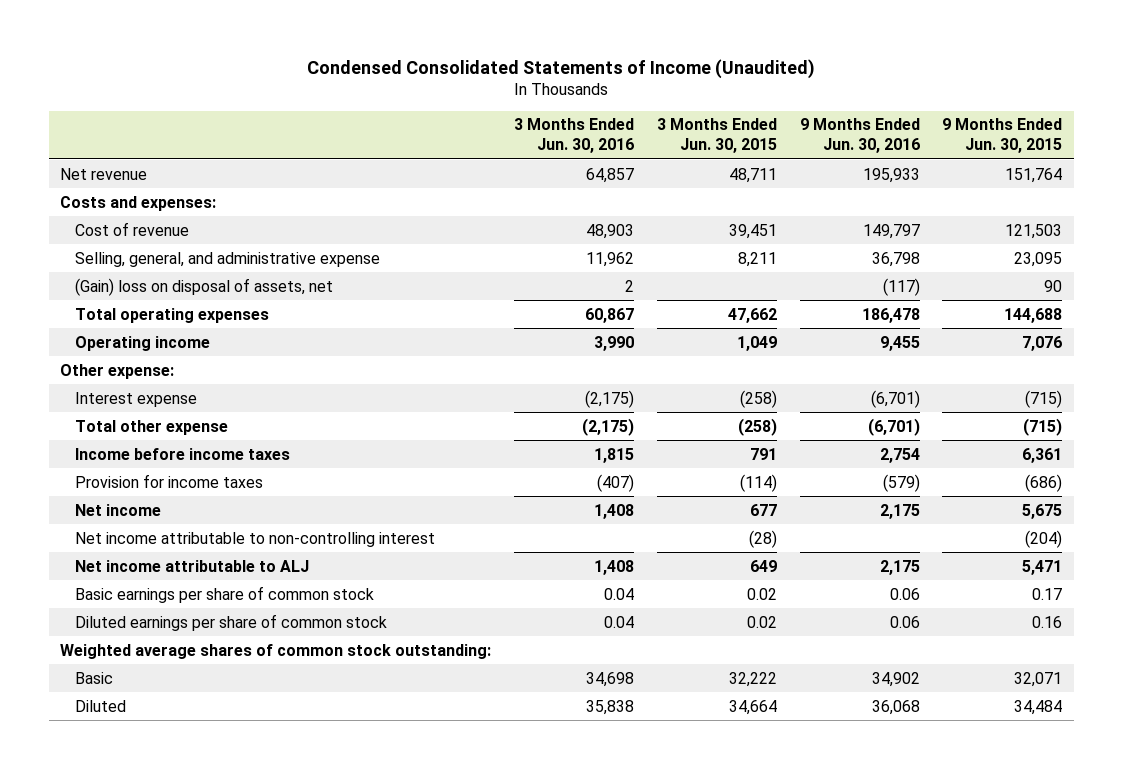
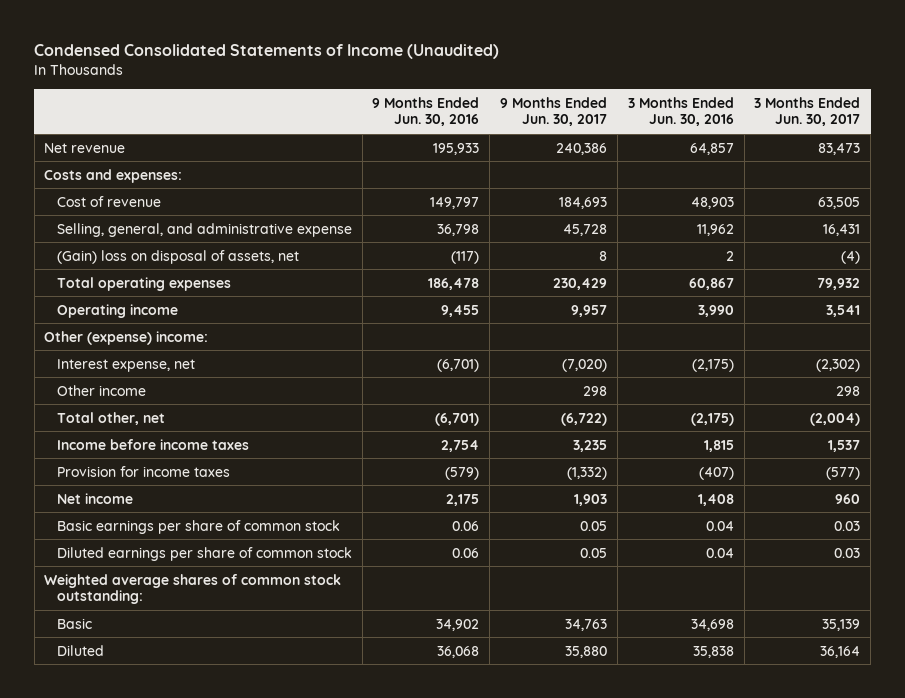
- | 3 Months Ended Jun. 30, 2016 | 3 Months Ended Jun. 30, 2015 | 9 Months Ended Jun. 30, 2016 | 9 Months Ended Jun. 30, 2015
+ | 9 Months Ended Jun. 30, 2016 | 9 Months Ended Jun. 30, 2017 | 3 Months Ended Jun. 30, 2016 | 3 Months Ended Jun. 30, 2017
- Other expense:
- Interest expense | (2,175) | (258) | (6,701) | (715)
- Total other expense | (2,175) | (258) | (6,701) | (715)
+ Other (expense) income:
+ Interest expense, net | (6,701) | (7,020) | (2,175) | (2,302)
+ Other income | | 298 | | 298
+ Total other, net | (6,701) | (6,722) | (2,175) | (2,004)
- Net income attributable to non-controlling interest | | (28) | | (204)
- Net income attributable to ALJ | 1,408 | 649 | 2,175 | 5,471

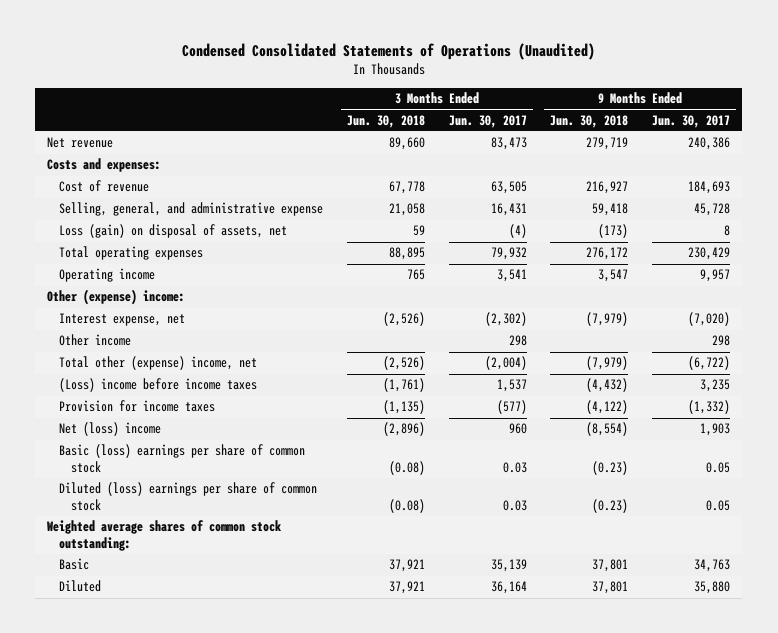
- Condensed Consolidated Statements of Income (Unaudited)
+ Condensed Consolidated Statements of Operations (Unaudited)
- | 9 Months Ended Jun. 30, 2016 | 9 Months Ended Jun. 30, 2017 | 3 Months Ended Jun. 30, 2016 | 3 Months Ended Jun. 30, 2017
+ | 3 Months Ended Jun. 30, 2018 | 3 Months Ended Jun. 30, 2017 | 9 Months Ended Jun. 30, 2018 | 9 Months Ended Jun. 30, 2017
- (Gain) loss on disposal of assets, net | (117) | 8 | 2 | (4)
+ Loss (gain) on disposal of assets, net | 59 | (4) | (173) | 8
- Total other, net | (6,701) | (6,722) | (2,175) | (2,004)
- Income before income taxes | 2,754 | 3,235 | 1,815 | 1,537
+ Total other (expense) income, net | (2,526) | (2,004) | (7,979) | (6,722)
+ (Loss) income before income taxes | (1,761) | 1,537 | (4,432) | 3,235
- Net income | 2,175 | 1,903 | 1,408 | 960
- Basic earnings per share of common stock | 0.06 | 0.05 | 0.04 | 0.03
- Diluted earnings per share of common stock | 0.06 | 0.05 | 0.04 | 0.03
+ Net (loss) income | (2,896) | 960 | (8,554) | 1,903
+ Basic (loss) earnings per share of common stock | (0.08) | 0.03 | (0.23) | 0.05
+ Diluted (loss) earnings per share of common stock | (0.08) | 0.03 | (0.23) | 0.05

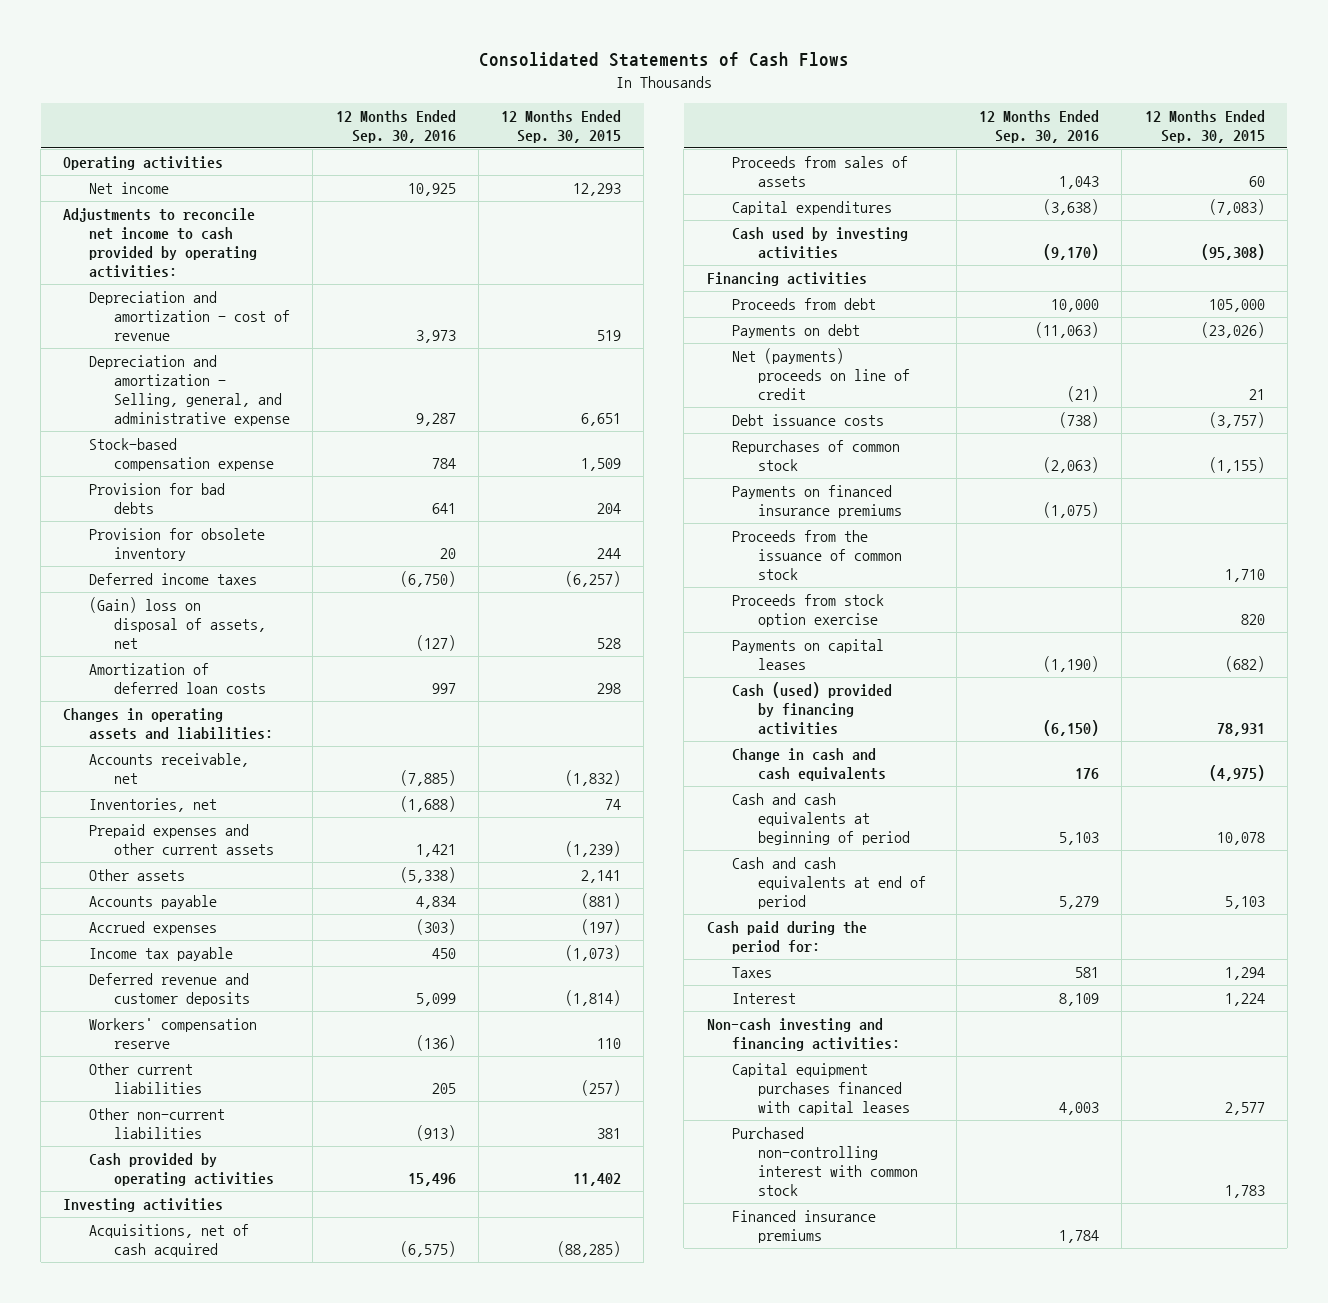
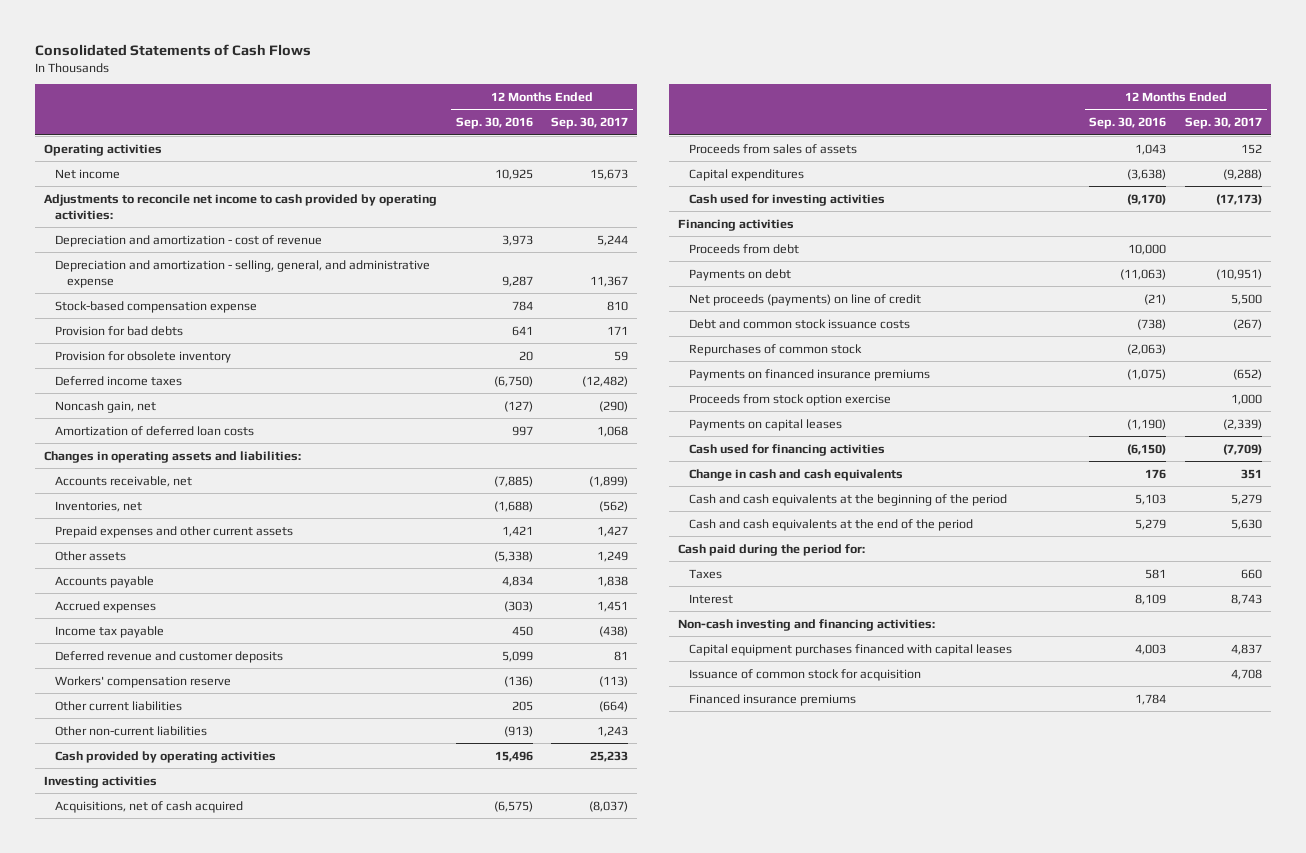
- | 12 Months Ended Sep. 30, 2016 | 12 Months Ended Sep. 30, 2015
+ | 12 Months Ended Sep. 30, 2016 | 12 Months Ended Sep. 30, 2017
- Depreciation and amortization - Selling, general, and administrative expense | 9,287 | 6,651
+ Depreciation and amortization - selling, general, and administrative expense | 9,287 | 11,367
- (Gain) loss on disposal of assets, net | (127) | 528
+ Noncash gain, net | (127) | (290)
- Cash used by investing activities | (9,170) | (95,308)
+ Cash used for investing activities | (9,170) | (17,173)
- Net (payments) proceeds on line of credit | (21) | 21
- Debt issuance costs | (738) | (3,757)
+ Net proceeds (payments) on line of credit | (21) | 5,500
+ Debt and common stock issuance costs | (738) | (267)
- Proceeds from the issuance of common stock | | 1,710
- Cash (used) provided by financing activities | (6,150) | 78,931
+ Cash used for financing activities | (6,150) | (7,709)
- Cash and cash equivalents at beginning of period | 5,103 | 10,078
- Cash and cash equivalents at end of period | 5,279 | 5,103
+ Cash and cash equivalents at the beginning of the period | 5,103 | 5,279
+ Cash and cash equivalents at the end of the period | 5,279 | 5,630
- Purchased non-controlling interest with common stock | | 1,783
+ Issuance of common stock for acquisition | | 4,708

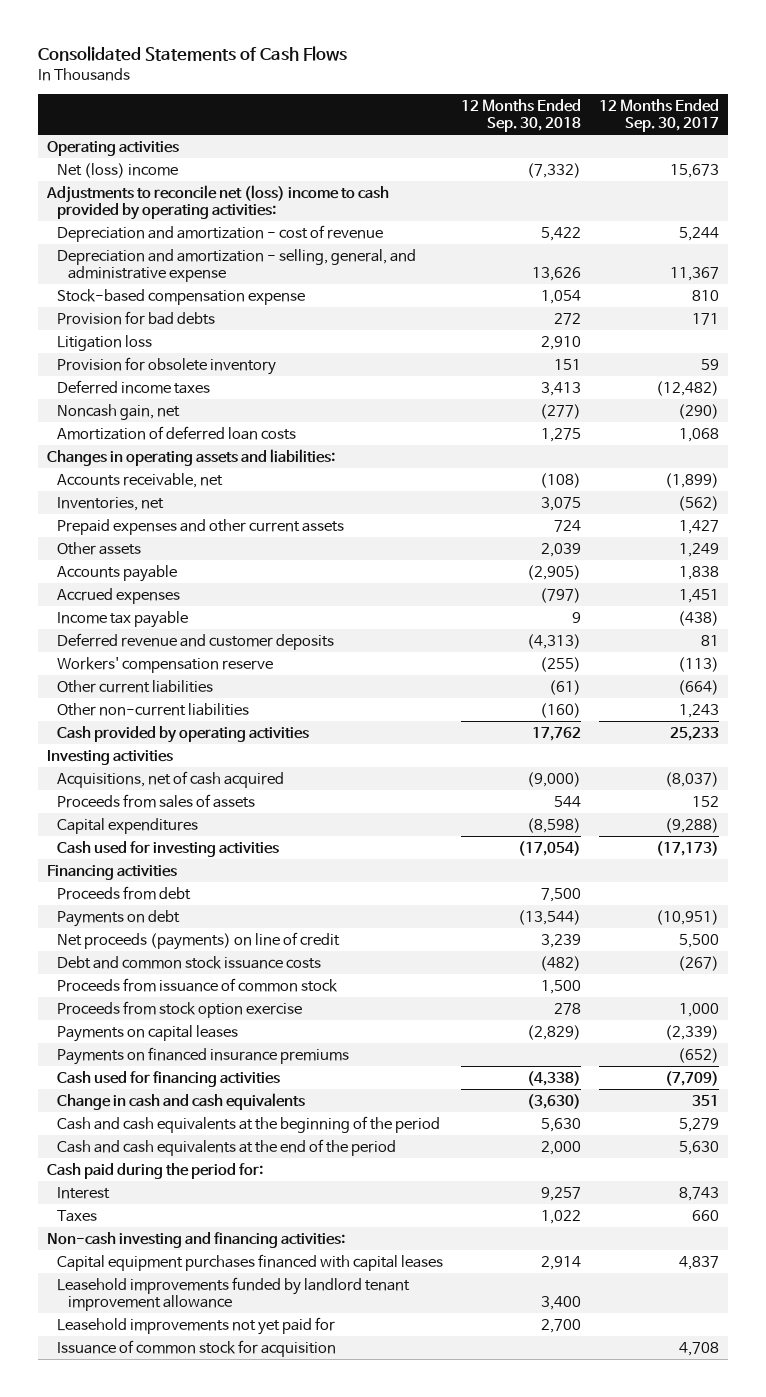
- | 12 Months Ended Sep. 30, 2016 | 12 Months Ended Sep. 30, 2017
+ | 12 Months Ended Sep. 30, 2018 | 12 Months Ended Sep. 30, 2017
- Net income | 10,925 | 15,673
- Adjustments to reconcile net income to cash provided by operating activities:
+ Net (loss) income | (7,332) | 15,673
+ Adjustments to reconcile net (loss) income to cash provided by operating activities:
+ Litigation loss | 2,910 |
- Repurchases of common stock | (2,063) |
+ Proceeds from issuance of common stock | 1,500 |
moved down: Payments on financed insurance premiums | | (652)
moved down: Taxes | 1,022 | 660
+ Leasehold improvements funded by landlord tenant improvement allowance | 3,400 |
+ Leasehold improvements not yet paid for | 2,700 |
- Financed insurance premiums | 1,784 |

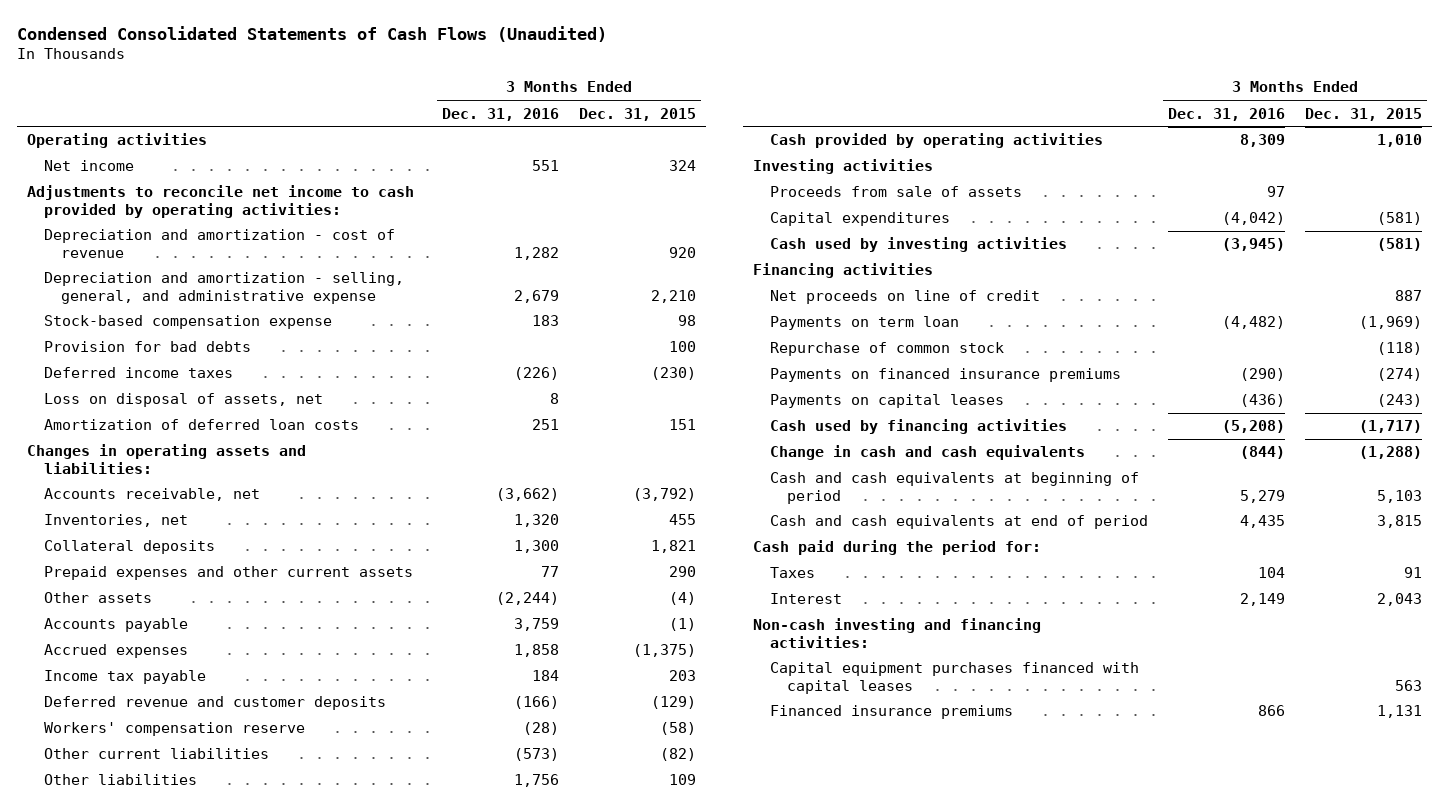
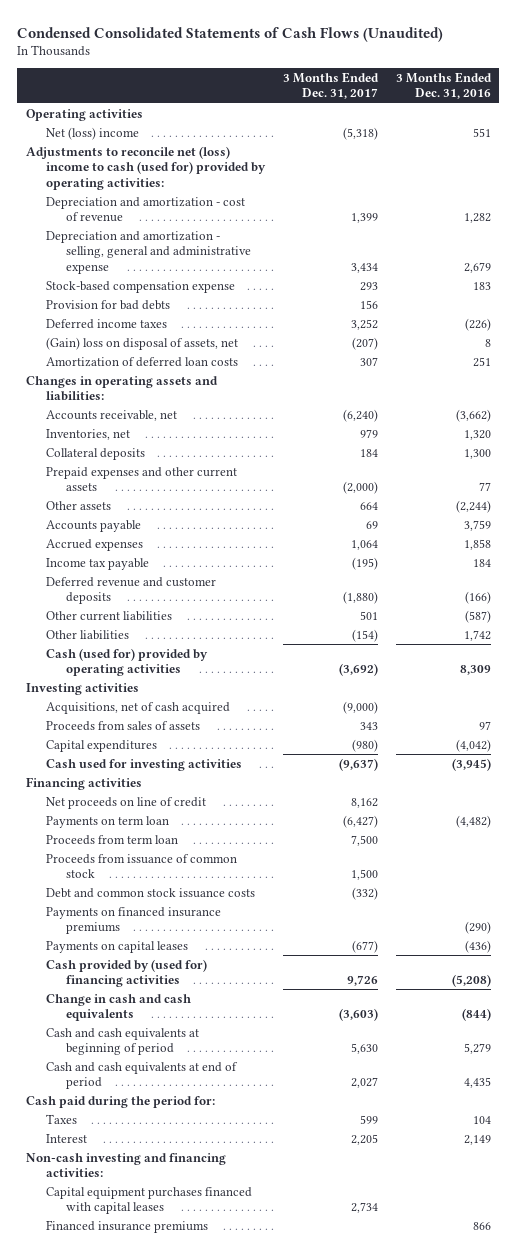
- | 3 Months Ended Dec. 31, 2016 | 3 Months Ended Dec. 31, 2015
+ | 3 Months Ended Dec. 31, 2017 | 3 Months Ended Dec. 31, 2016
- Net income | 551 | 324
- Adjustments to reconcile net income to cash provided by operating activities:
+ Net (loss) income | (5,318) | 551
+ Adjustments to reconcile net (loss) income to cash (used for) provided by operating activities:
- Depreciation and amortization - selling, general, and administrative expense | 2,679 | 2,210
+ Depreciation and amortization - selling, general and administrative expense | 3,434 | 2,679
- Loss on disposal of assets, net | 8 |
+ (Gain) loss on disposal of assets, net | (207) | 8
- Workers' compensation reserve | (28) | (58)
- Other current liabilities | (573) | (82)
- Other liabilities | 1,756 | 109
- Cash provided by operating activities | 8,309 | 1,010
+ Other current liabilities | 501 | (587)
+ Other liabilities | (154) | 1,742
+ Cash (used for) provided by operating activities | (3,692) | 8,309
- Proceeds from sale of assets | 97 |
+ Acquisitions, net of cash acquired | (9,000) |
+ Proceeds from sales of assets | 343 | 97
- Cash used by investing activities | (3,945) | (581)
+ Cash used for investing activities | (9,637) | (3,945)
- Repurchase of common stock | | (118)
+ Proceeds from term loan | 7,500 |
+ Proceeds from issuance of common stock | 1,500 |
+ Debt and common stock issuance costs | (332) |
- Cash used by financing activities | (5,208) | (1,717)
+ Cash provided by (used for) financing activities | 9,726 | (5,208)

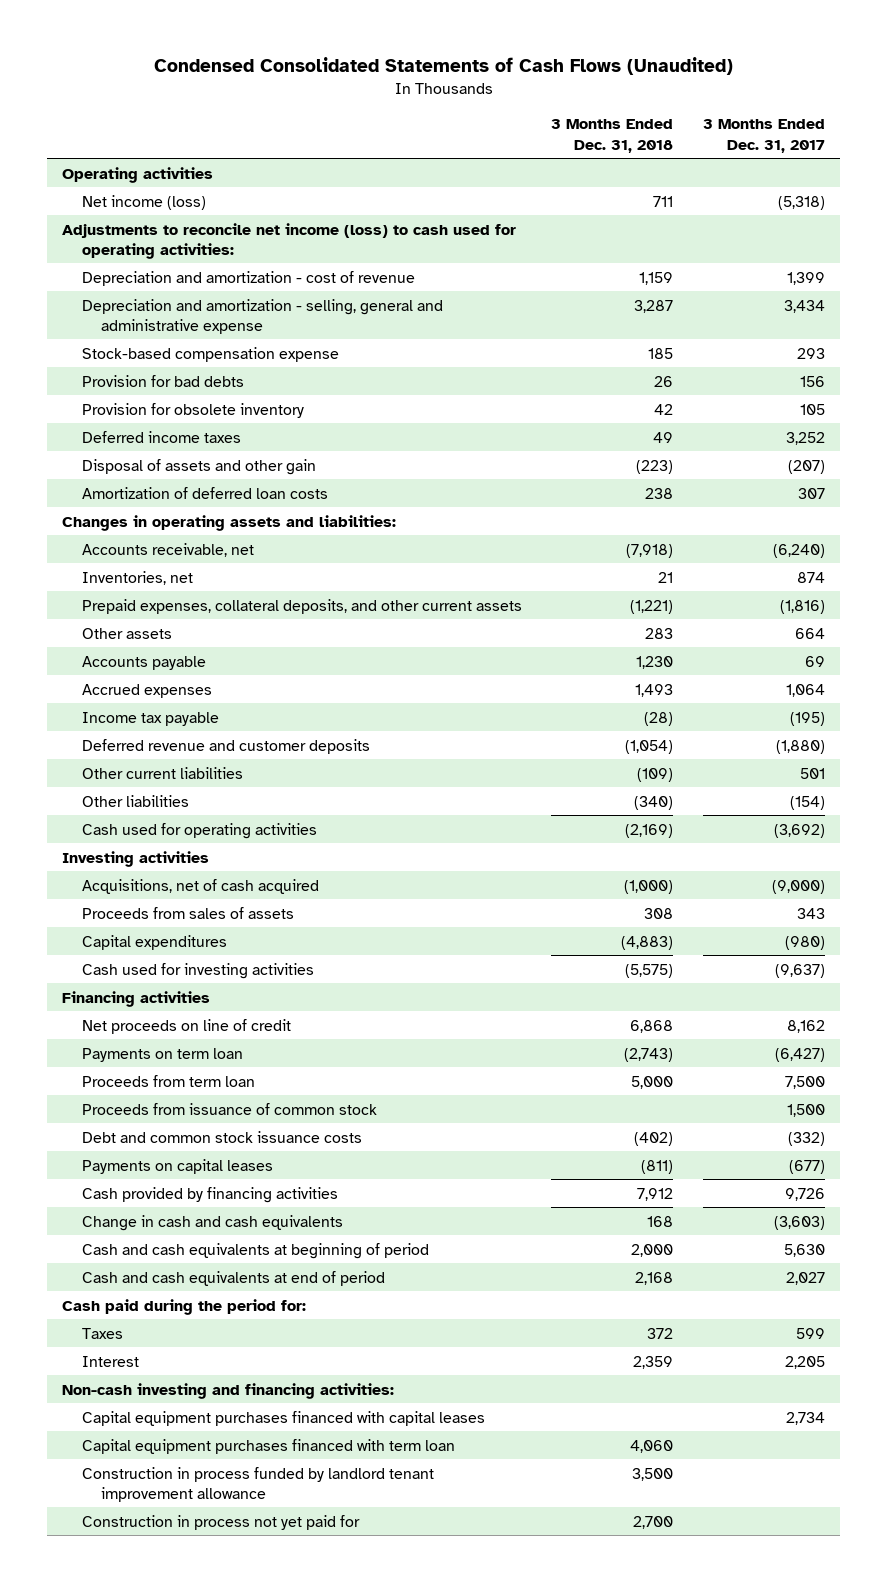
- | 3 Months Ended Dec. 31, 2017 | 3 Months Ended Dec. 31, 2016
+ | 3 Months Ended Dec. 31, 2018 | 3 Months Ended Dec. 31, 2017
- Net (loss) income | (5,318) | 551
- Adjustments to reconcile net (loss) income to cash (used for) provided by operating activities:
+ Net income (loss) | 711 | (5,318)
+ Adjustments to reconcile net income (loss) to cash used for operating activities:
+ Provision for obsolete inventory | 42 | 105
- (Gain) loss on disposal of assets, net | (207) | 8
+ Disposal of assets and other gain | (223) | (207)
- Inventories, net | 979 | 1,320
- Collateral deposits | 184 | 1,300
- Prepaid expenses and other current assets | (2,000) | 77
+ Inventories, net | 21 | 874
+ Prepaid expenses, collateral deposits, and other current assets | (1,221) | (1,816)
- Cash (used for) provided by operating activities | (3,692) | 8,309
+ Cash used for operating activities | (2,169) | (3,692)
- Payments on financed insurance premiums | | (290)
- Cash provided by (used for) financing activities | 9,726 | (5,208)
+ Cash provided by financing activities | 7,912 | 9,726
- Financed insurance premiums | | 866
+ Capital equipment purchases financed with term loan | 4,060 |
+ Construction in process funded by landlord tenant improvement allowance | 3,500 |
+ Construction in process not yet paid for | 2,700 |

